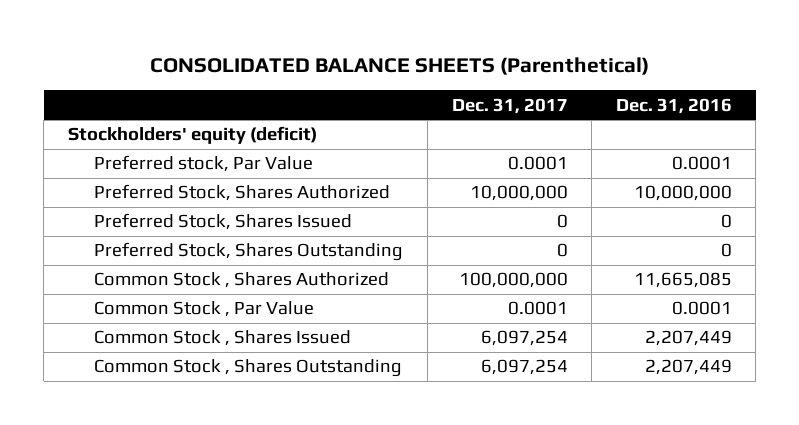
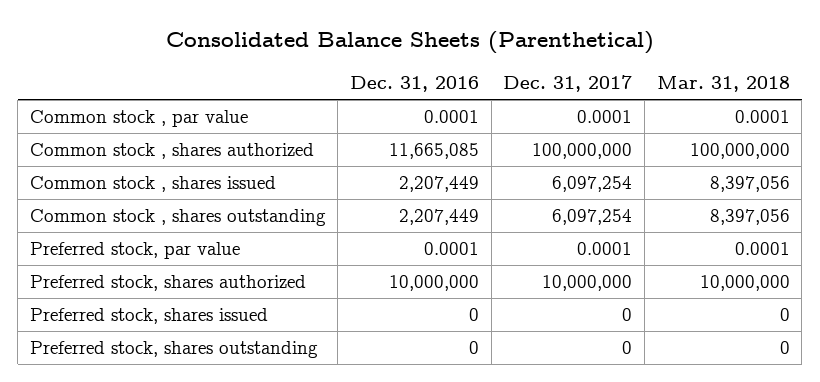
- CONSOLIDATED BALANCE SHEETS (Parenthetical)
+ Consolidated Balance Sheets (Parenthetical)
- | Dec. 31, 2017 | Dec. 31, 2016
+ | Dec. 31, 2016 | Dec. 31, 2017 | Mar. 31, 2018
- Stockholders' equity (deficit)
- Preferred stock, Par Value | 0.0001 | 0.0001
- Preferred Stock, Shares Authorized | 10,000,000 | 10,000,000
- Preferred Stock, Shares Issued | 0 | 0
- Preferred Stock, Shares Outstanding | 0 | 0
- Common Stock , Shares Authorized | 100,000,000 | 11,665,085
- Common Stock , Par Value | 0.0001 | 0.0001
- Common Stock , Shares Issued | 6,097,254 | 2,207,449
- Common Stock , Shares Outstanding | 6,097,254 | 2,207,449
+ Common stock , par value | 0.0001 | 0.0001 | 0.0001
+ Common stock , shares authorized | 11,665,085 | 100,000,000 | 100,000,000
+ Common stock , shares issued | 2,207,449 | 6,097,254 | 8,397,056
+ Common stock , shares outstanding | 2,207,449 | 6,097,254 | 8,397,056
+ Preferred stock, par value | 0.0001 | 0.0001 | 0.0001
+ Preferred stock, shares authorized | 10,000,000 | 10,000,000 | 10,000,000
+ Preferred stock, shares issued | 0 | 0 | 0
+ Preferred stock, shares outstanding | 0 | 0 | 0

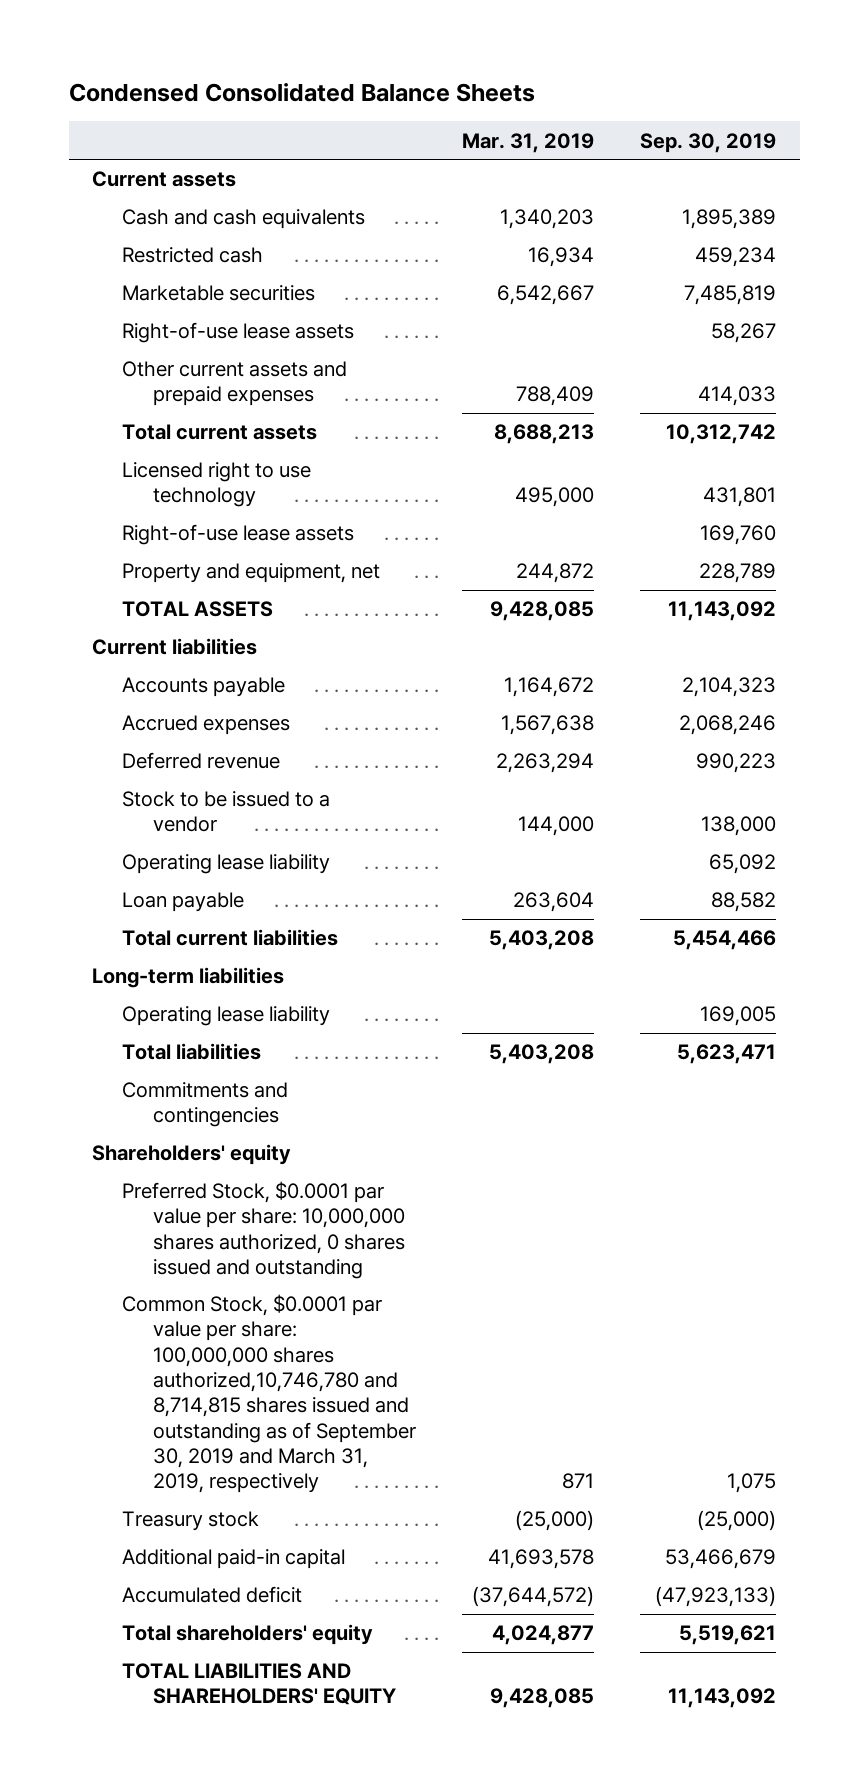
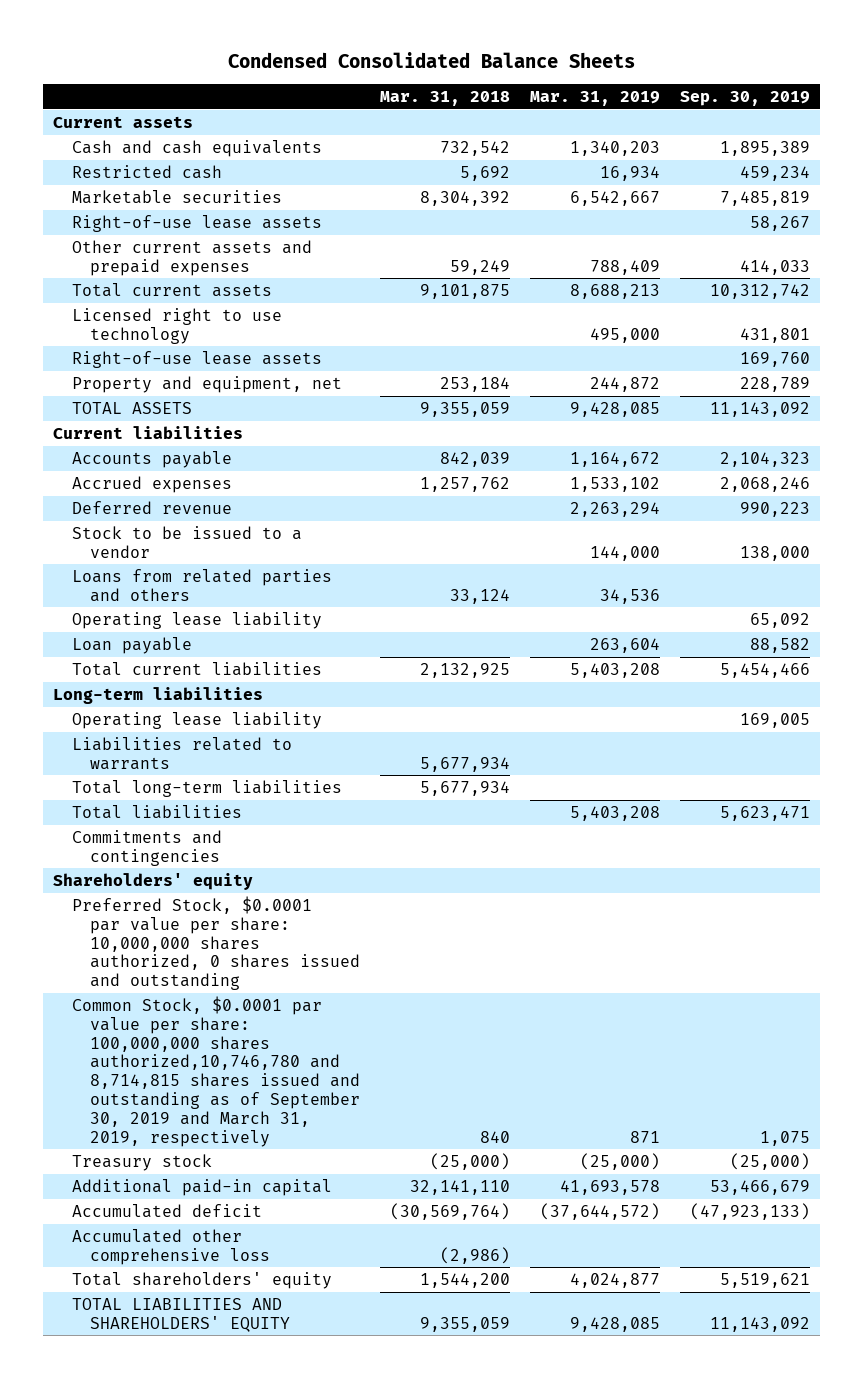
- | Mar. 31, 2019 | Sep. 30, 2019
+ | Mar. 31, 2018 | Mar. 31, 2019 | Sep. 30, 2019
- Accrued expenses | 1,567,638 | 2,068,246
+ Accrued expenses | 1,257,762 | 1,533,102 | 2,068,246
+ Loans from related parties and others | 33,124 | 34,536 |
+ Liabilities related to warrants | 5,677,934 | |
+ Total long-term liabilities | 5,677,934 | |
+ Accumulated other comprehensive loss | (2,986) | |

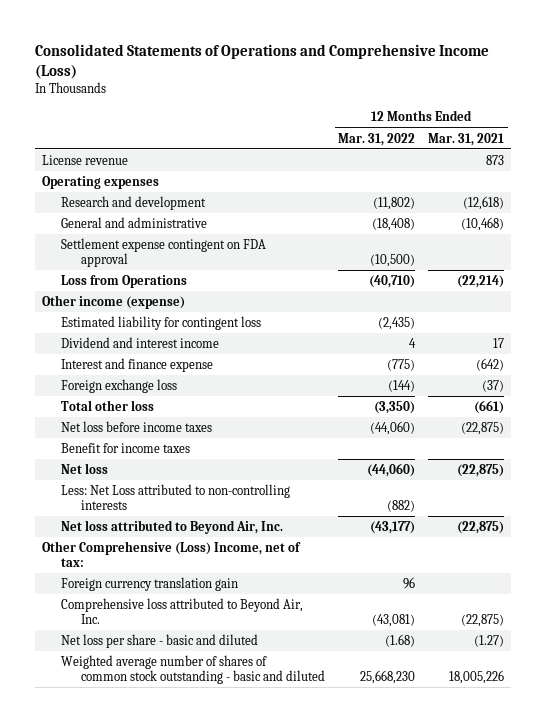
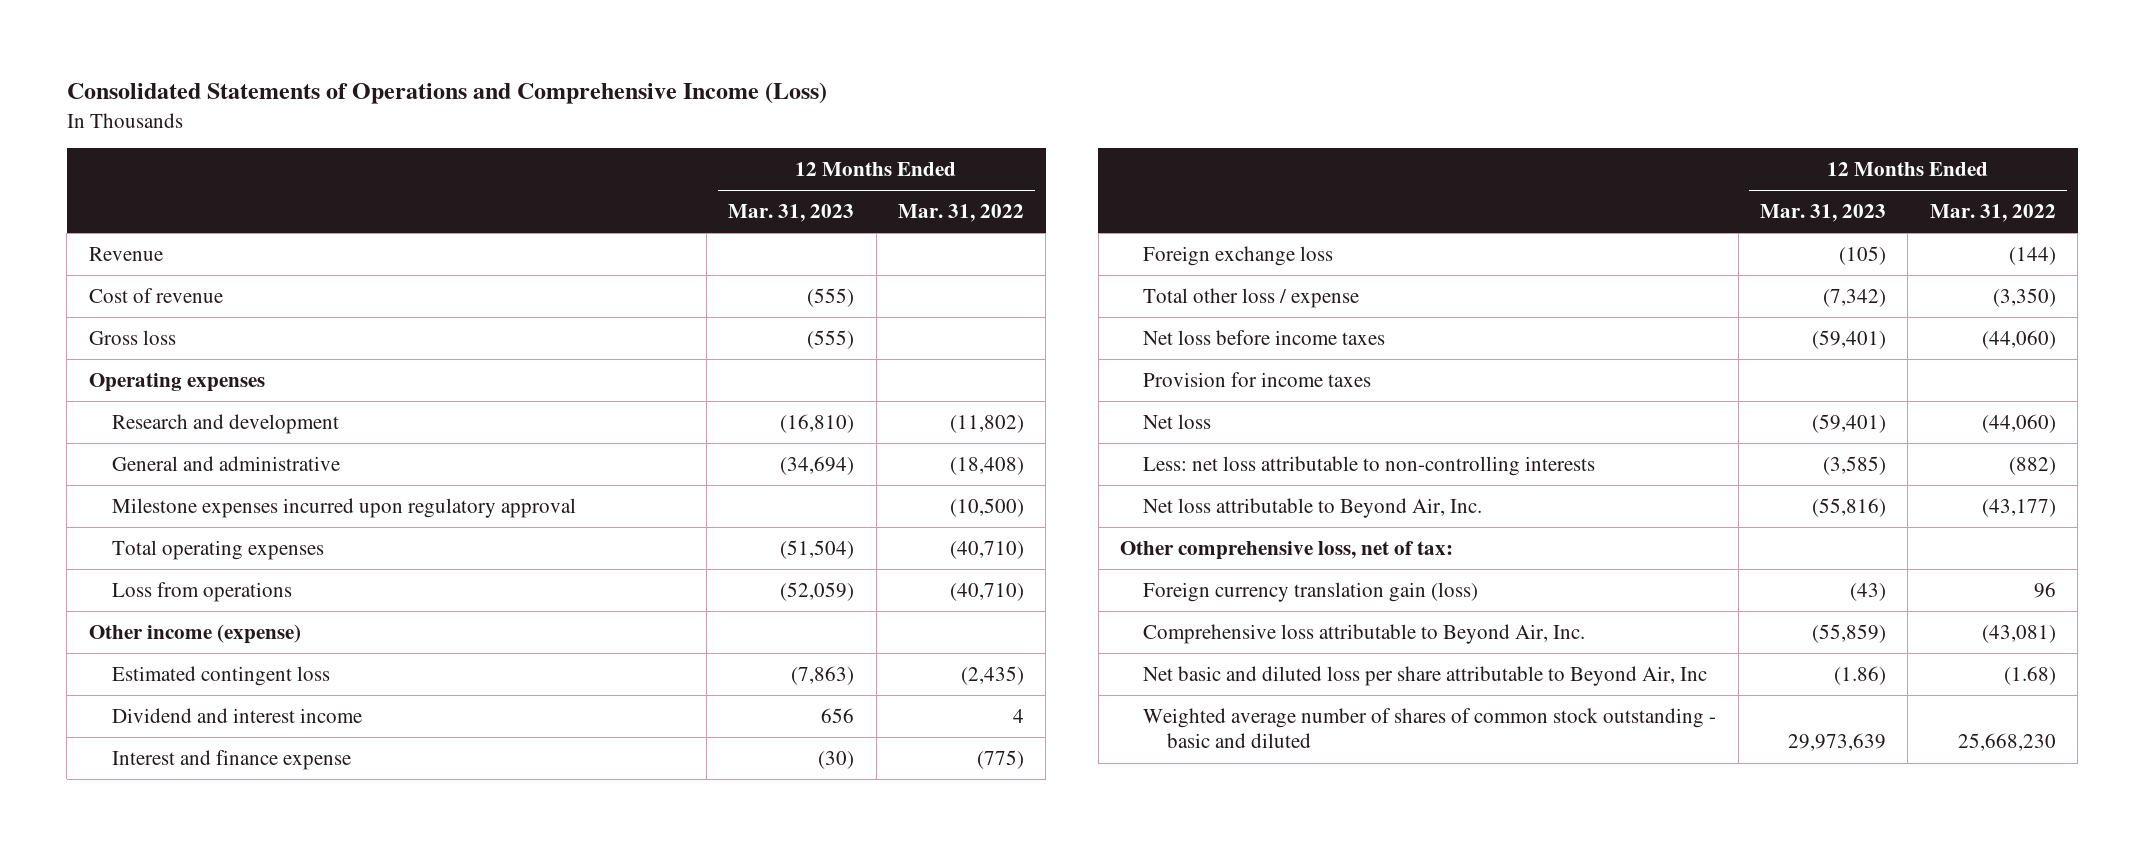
- | 12 Months Ended Mar. 31, 2022 | 12 Months Ended Mar. 31, 2021
+ | 12 Months Ended Mar. 31, 2023 | 12 Months Ended Mar. 31, 2022
- License revenue | | 873
+ Revenue
+ Cost of revenue | (555) |
+ Gross loss | (555) |
- Settlement expense contingent on FDA approval | (10,500) |
- Loss from Operations | (40,710) | (22,214)
+ Milestone expenses incurred upon regulatory approval | | (10,500)
+ Total operating expenses | (51,504) | (40,710)
+ Loss from operations | (52,059) | (40,710)
- Estimated liability for contingent loss | (2,435) |
+ Estimated contingent loss | (7,863) | (2,435)
- Total other loss | (3,350) | (661)
+ Total other loss / expense | (7,342) | (3,350)
- Benefit for income taxes
+ Provision for income taxes
- Less: Net Loss attributed to non-controlling interests | (882) |
- Net loss attributed to Beyond Air, Inc. | (43,177) | (22,875)
- Other Comprehensive (Loss) Income, net of tax:
- Foreign currency translation gain | 96 |
- Comprehensive loss attributed to Beyond Air, Inc. | (43,081) | (22,875)
- Net loss per share - basic and diluted | (1.68) | (1.27)
+ Less: net loss attributable to non-controlling interests | (3,585) | (882)
+ Net loss attributable to Beyond Air, Inc. | (55,816) | (43,177)
+ Other comprehensive loss, net of tax:
+ Foreign currency translation gain (loss) | (43) | 96
+ Comprehensive loss attributable to Beyond Air, Inc. | (55,859) | (43,081)
+ Net basic and diluted loss per share attributable to Beyond Air, Inc | (1.86) | (1.68)

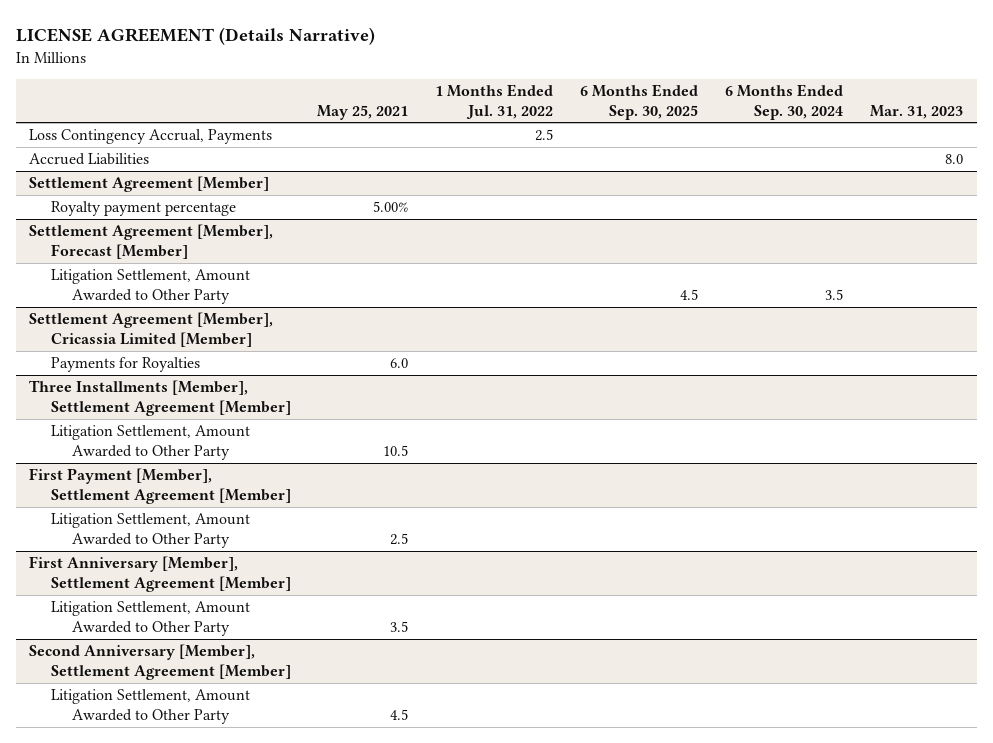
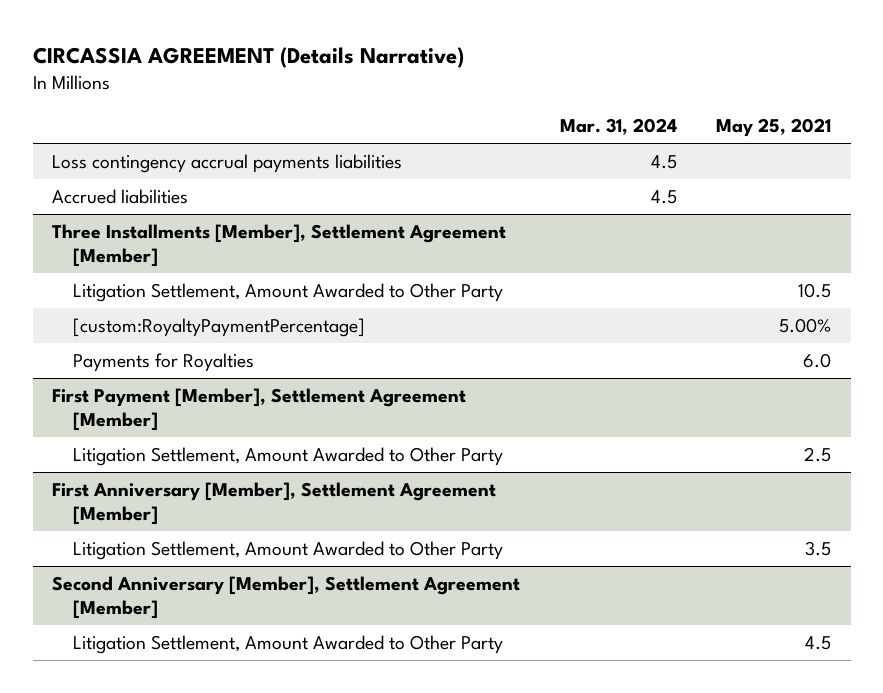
- LICENSE AGREEMENT (Details Narrative)
+ CIRCASSIA AGREEMENT (Details Narrative)
- | May 25, 2021 | 1 Months Ended Jul. 31, 2022 | 6 Months Ended Sep. 30, 2025 | 6 Months Ended Sep. 30, 2024 | Mar. 31, 2023
+ | Mar. 31, 2024 | May 25, 2021
- Loss Contingency Accrual, Payments | | 2.5 | | |
- Accrued Liabilities | | | | | 8.0
- Settlement Agreement [Member]
- Royalty payment percentage | 5.00% | | | |
- Settlement Agreement [Member], Forecast [Member]
- Litigation Settlement, Amount Awarded to Other Party | | | 4.5 | 3.5 |
- Settlement Agreement [Member], Cricassia Limited [Member]
- Payments for Royalties | 6.0 | | | |
+ Loss contingency accrual payments liabilities | 4.5 |
+ Accrued liabilities | 4.5 |
@ Three Installments [Member], Settlement Agreement [Member]
+ [custom:RoyaltyPaymentPercentage] | | 5.00%
+ Payments for Royalties | | 6.0

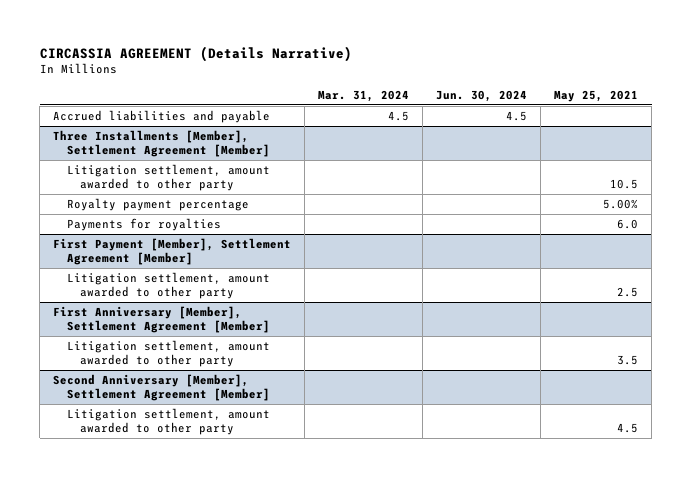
- | Mar. 31, 2024 | May 25, 2021
+ | Mar. 31, 2024 | Jun. 30, 2024 | May 25, 2021
- Loss contingency accrual payments liabilities | 4.5 |
- Accrued liabilities | 4.5 |
+ Accrued liabilities and payable | 4.5 | 4.5 |
@ Three Installments [Member], Settlement Agreement [Member]
- Litigation Settlement, Amount Awarded to Other Party | | 10.5
- [custom:RoyaltyPaymentPercentage] | | 5.00%
- Payments for Royalties | | 6.0
+ Litigation settlement, amount awarded to other party | | | 10.5
+ Royalty payment percentage | | | 5.00%
+ Payments for royalties | | | 6.0
@ First Payment [Member], Settlement Agreement [Member]
- Litigation Settlement, Amount Awarded to Other Party | | 2.5
+ Litigation settlement, amount awarded to other party | | | 2.5
@ First Anniversary [Member], Settlement Agreement [Member]
- Litigation Settlement, Amount Awarded to Other Party | | 3.5
+ Litigation settlement, amount awarded to other party | | | 3.5
@ Second Anniversary [Member], Settlement Agreement [Member]
- Litigation Settlement, Amount Awarded to Other Party | | 4.5
+ Litigation settlement, amount awarded to other party | | | 4.5

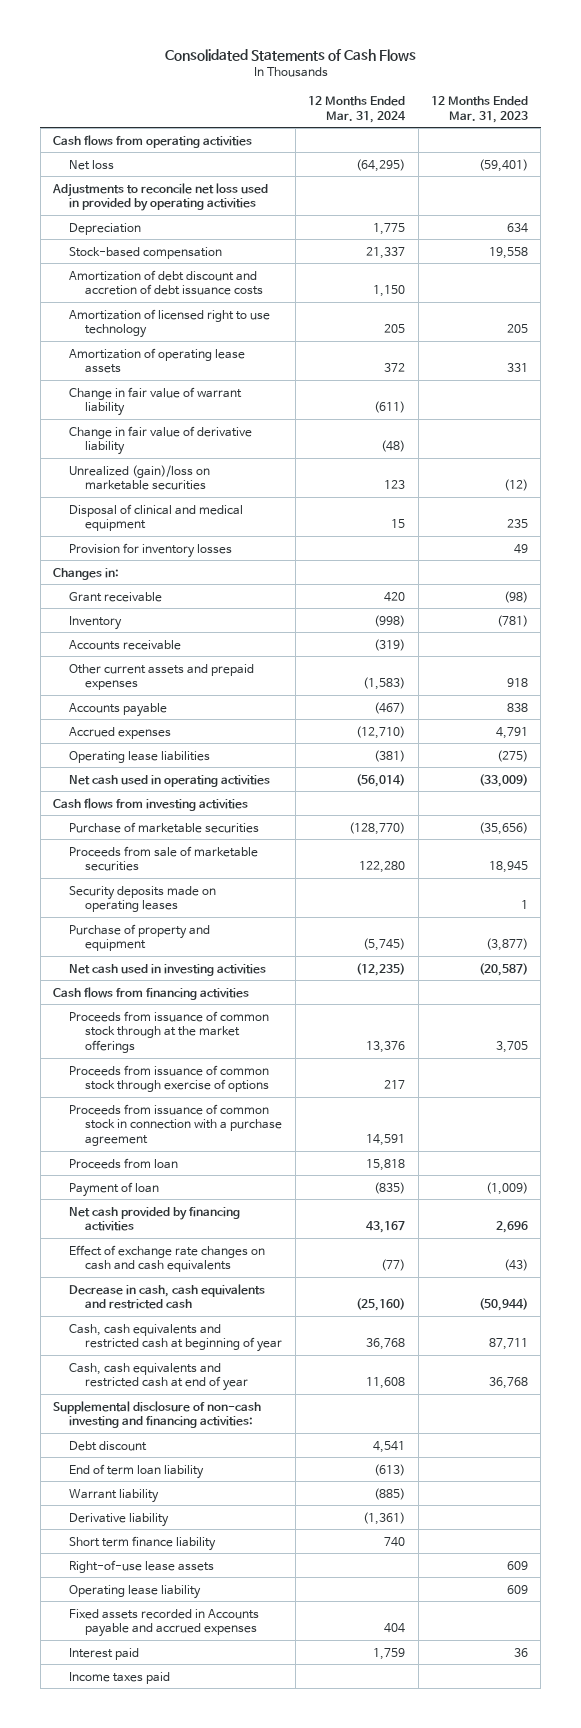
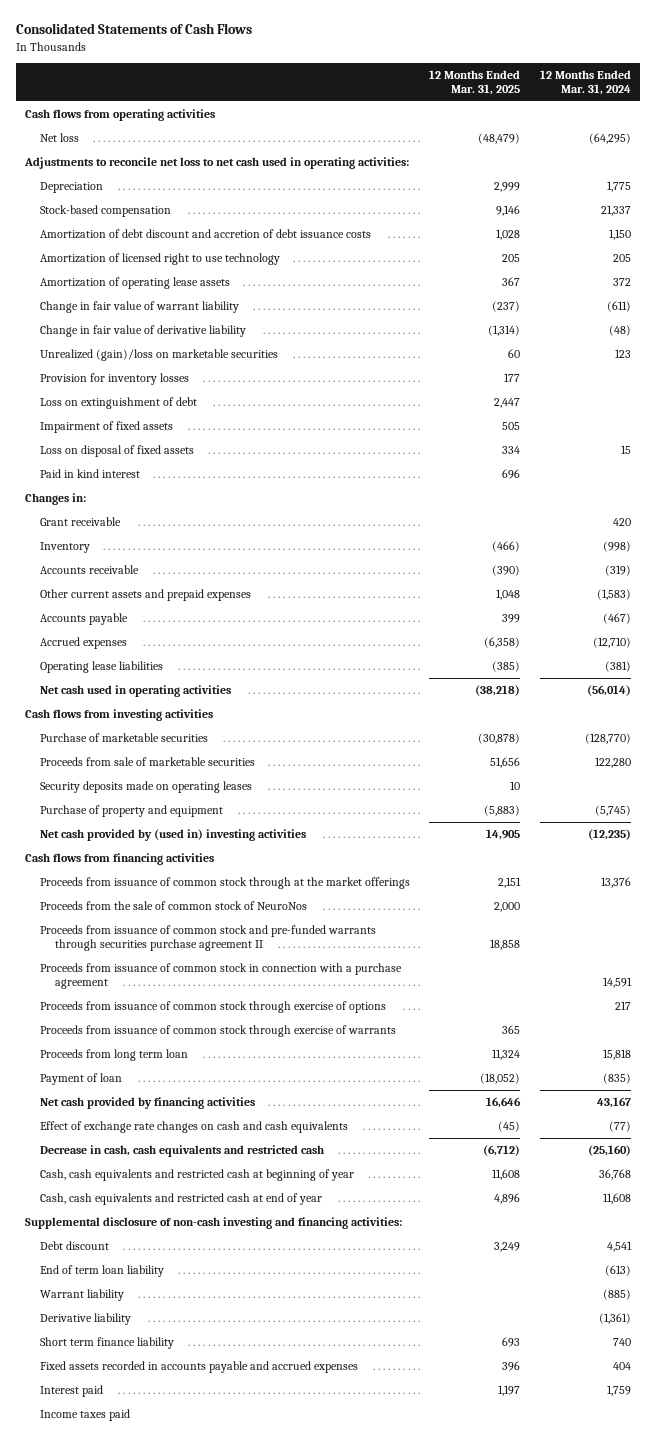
- | 12 Months Ended Mar. 31, 2024 | 12 Months Ended Mar. 31, 2023
+ | 12 Months Ended Mar. 31, 2025 | 12 Months Ended Mar. 31, 2024
- Adjustments to reconcile net loss used in provided by operating activities
+ Adjustments to reconcile net loss to net cash used in operating activities:
- Disposal of clinical and medical equipment | 15 | 235
+ Loss on extinguishment of debt | 2,447 |
+ Impairment of fixed assets | 505 |
+ Loss on disposal of fixed assets | 334 | 15
+ Paid in kind interest | 696 |
- Net cash used in investing activities | (12,235) | (20,587)
+ Net cash provided by (used in) investing activities | 14,905 | (12,235)
+ Proceeds from the sale of common stock of NeuroNos | 2,000 |
+ Proceeds from issuance of common stock and pre-funded warrants through securities purchase agreement II | 18,858 |
- Proceeds from loan | 15,818 |
moved down: Proceeds from issuance of common stock through exercise of options | | 217
+ Proceeds from issuance of common stock through exercise of warrants | 365 |
+ Proceeds from long term loan | 11,324 | 15,818
- Right-of-use lease assets | | 609
- Operating lease liability | | 609
- Fixed assets recorded in Accounts payable and accrued expenses | 404 |
+ Fixed assets recorded in accounts payable and accrued expenses | 396 | 404

